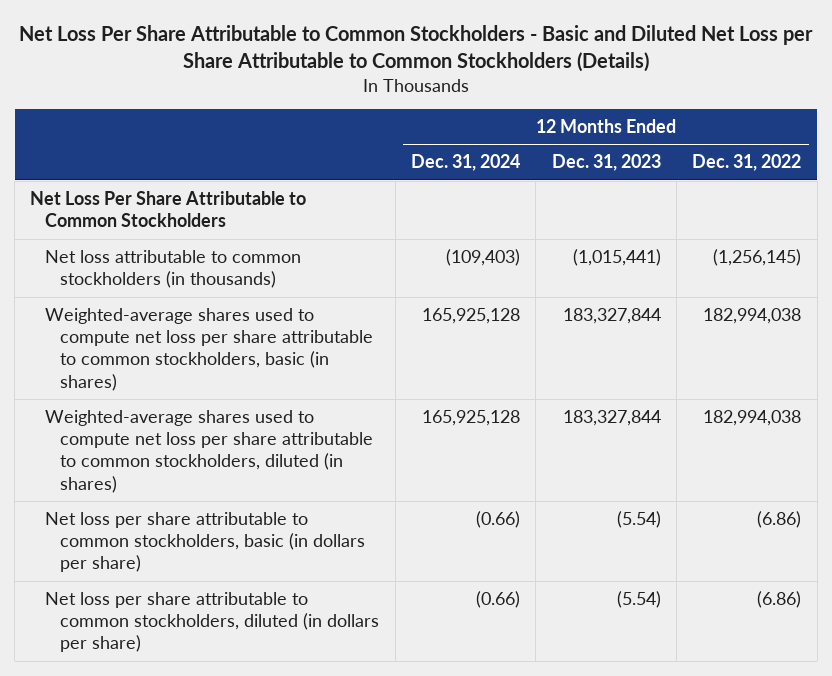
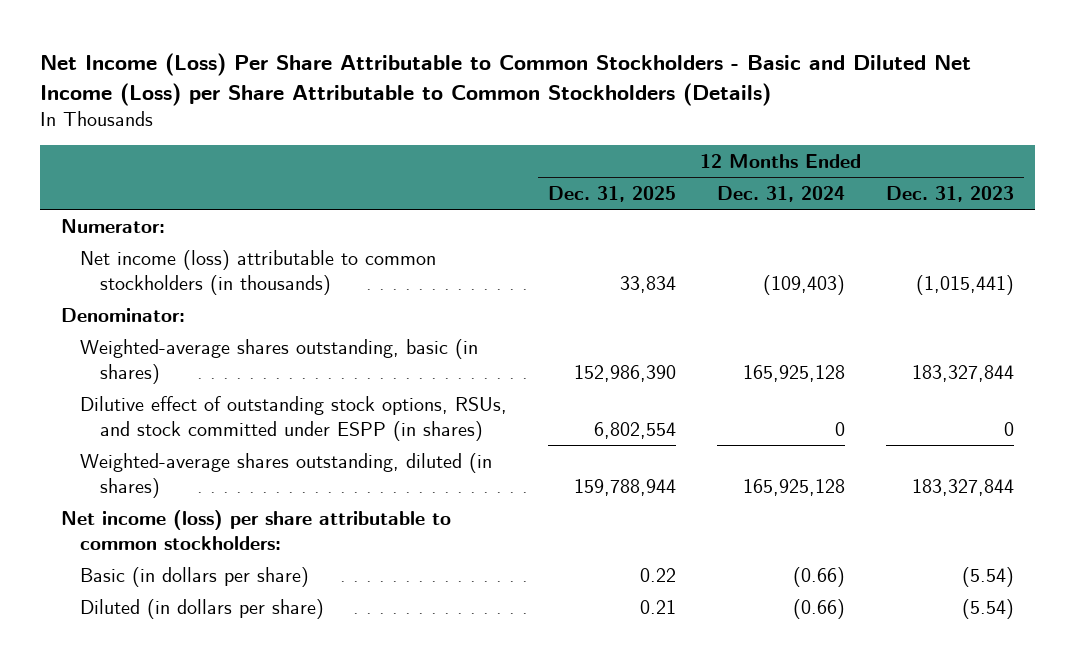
- Net Loss Per Share Attributable to Common Stockholders - Basic and Diluted Net Loss per Share Attributable to Common Stockholders (Details)
+ Net Income (Loss) Per Share Attributable to Common Stockholders - Basic and Diluted Net Income (Loss) per Share Attributable to Common Stockholders (Details)
- | 12 Months Ended Dec. 31, 2024 | 12 Months Ended Dec. 31, 2023 | 12 Months Ended Dec. 31, 2022
+ | 12 Months Ended Dec. 31, 2025 | 12 Months Ended Dec. 31, 2024 | 12 Months Ended Dec. 31, 2023
- Net Loss Per Share Attributable to Common Stockholders
- Net loss attributable to common stockholders (in thousands) | (109,403) | (1,015,441) | (1,256,145)
- Weighted-average shares used to compute net loss per share attributable to common stockholders, basic (in shares) | 165,925,128 | 183,327,844 | 182,994,038
- Weighted-average shares used to compute net loss per share attributable to common stockholders, diluted (in shares) | 165,925,128 | 183,327,844 | 182,994,038
- Net loss per share attributable to common stockholders, basic (in dollars per share) | (0.66) | (5.54) | (6.86)
- Net loss per share attributable to common stockholders, diluted (in dollars per share) | (0.66) | (5.54) | (6.86)
+ Numerator:
+ Net income (loss) attributable to common stockholders (in thousands) | 33,834 | (109,403) | (1,015,441)
+ Denominator:
+ Weighted-average shares outstanding, basic (in shares) | 152,986,390 | 165,925,128 | 183,327,844
+ Dilutive effect of outstanding stock options, RSUs, and stock committed under ESPP (in shares) | 6,802,554 | 0 | 0
+ Weighted-average shares outstanding, diluted (in shares) | 159,788,944 | 165,925,128 | 183,327,844
+ Net income (loss) per share attributable to common stockholders:
+ Basic (in dollars per share) | 0.22 | (0.66) | (5.54)
+ Diluted (in dollars per share) | 0.21 | (0.66) | (5.54)

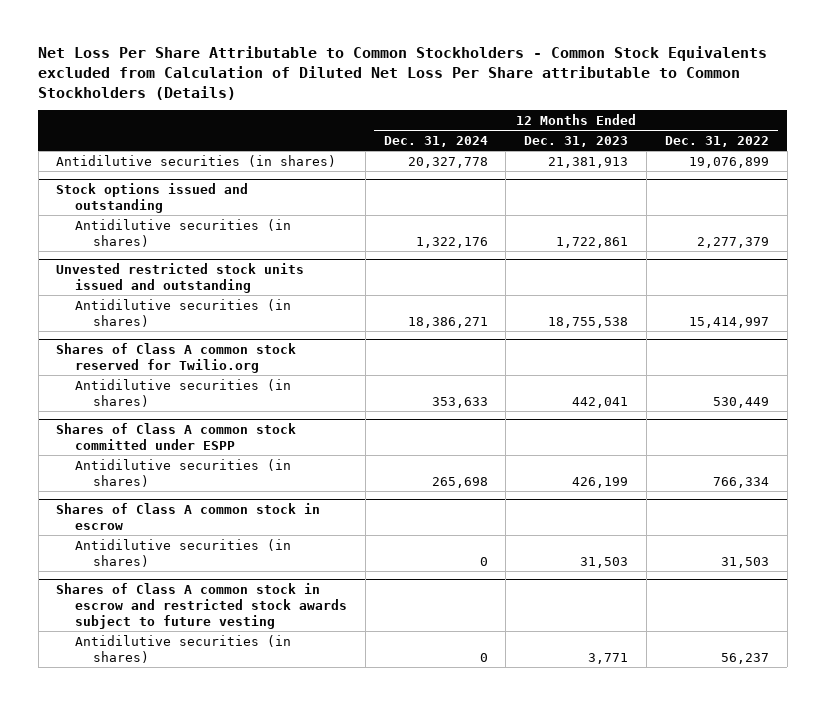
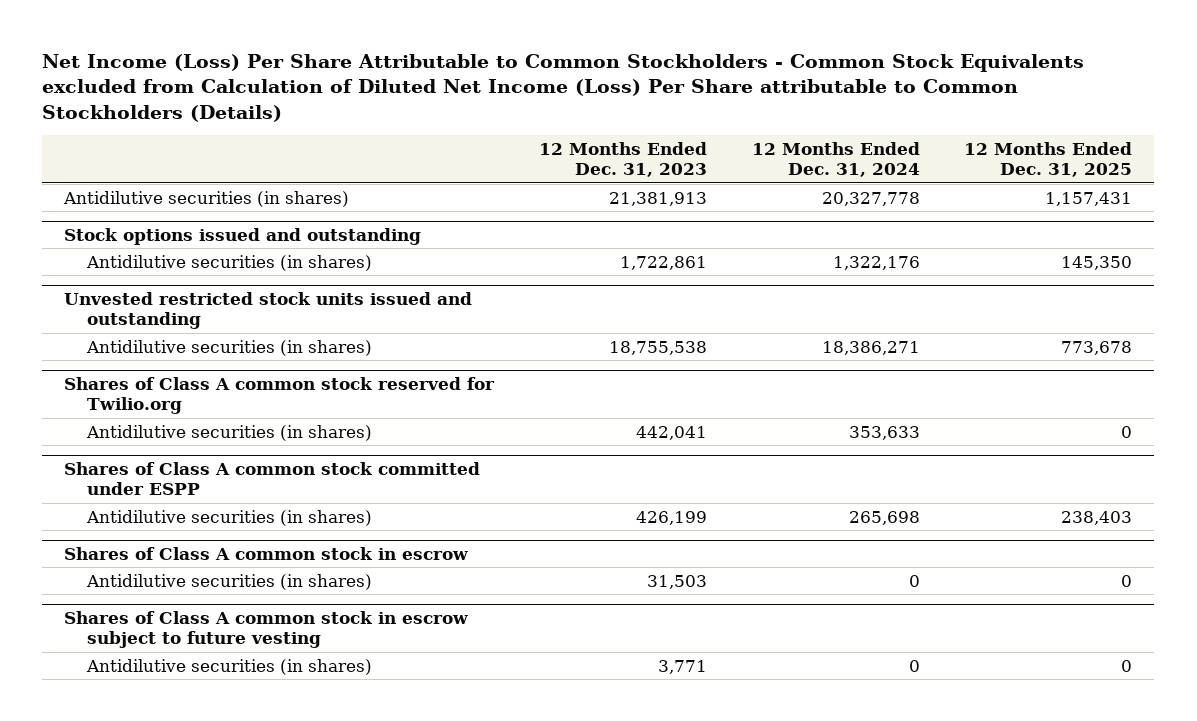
- Net Loss Per Share Attributable to Common Stockholders - Common Stock Equivalents excluded from Calculation of Diluted Net Loss Per Share attributable to Common Stockholders (Details)
+ Net Income (Loss) Per Share Attributable to Common Stockholders - Common Stock Equivalents excluded from Calculation of Diluted Net Income (Loss) Per Share attributable to Common Stockholders (Details)
- | 12 Months Ended Dec. 31, 2024 | 12 Months Ended Dec. 31, 2023 | 12 Months Ended Dec. 31, 2022
+ | 12 Months Ended Dec. 31, 2023 | 12 Months Ended Dec. 31, 2024 | 12 Months Ended Dec. 31, 2025
- Shares of Class A common stock in escrow and restricted stock awards subject to future vesting
+ Shares of Class A common stock in escrow subject to future vesting

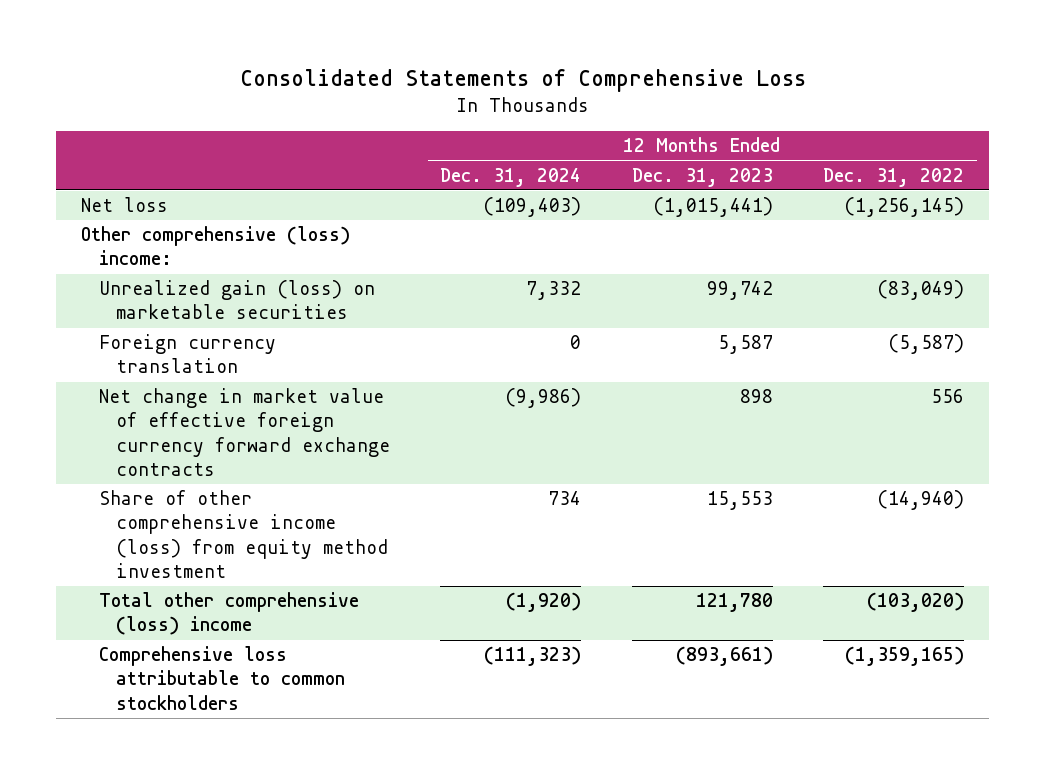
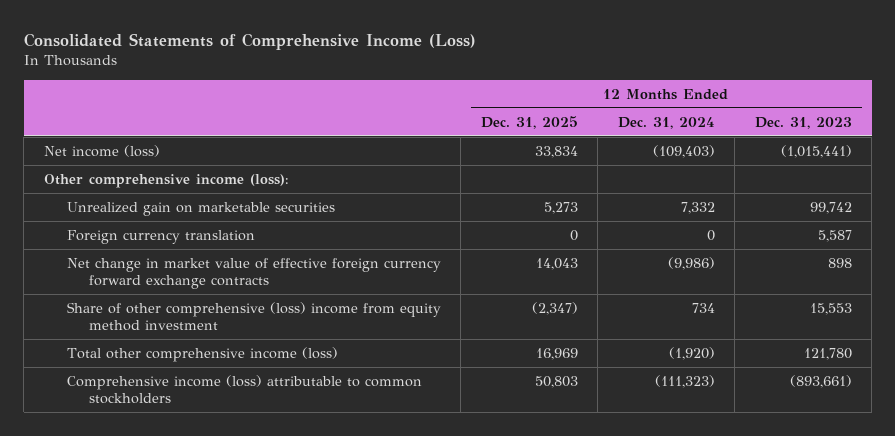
- Consolidated Statements of Comprehensive Loss
+ Consolidated Statements of Comprehensive Income (Loss)
- | 12 Months Ended Dec. 31, 2024 | 12 Months Ended Dec. 31, 2023 | 12 Months Ended Dec. 31, 2022
+ | 12 Months Ended Dec. 31, 2025 | 12 Months Ended Dec. 31, 2024 | 12 Months Ended Dec. 31, 2023
- Net loss | (109,403) | (1,015,441) | (1,256,145)
- Other comprehensive (loss) income:
- Unrealized gain (loss) on marketable securities | 7,332 | 99,742 | (83,049)
+ Net income (loss) | 33,834 | (109,403) | (1,015,441)
+ Other comprehensive income (loss):
+ Unrealized gain on marketable securities | 5,273 | 7,332 | 99,742
- Share of other comprehensive income (loss) from equity method investment | 734 | 15,553 | (14,940)
- Total other comprehensive (loss) income | (1,920) | 121,780 | (103,020)
- Comprehensive loss attributable to common stockholders | (111,323) | (893,661) | (1,359,165)
+ Share of other comprehensive (loss) income from equity method investment | (2,347) | 734 | 15,553
+ Total other comprehensive income (loss) | 16,969 | (1,920) | 121,780
+ Comprehensive income (loss) attributable to common stockholders | 50,803 | (111,323) | (893,661)

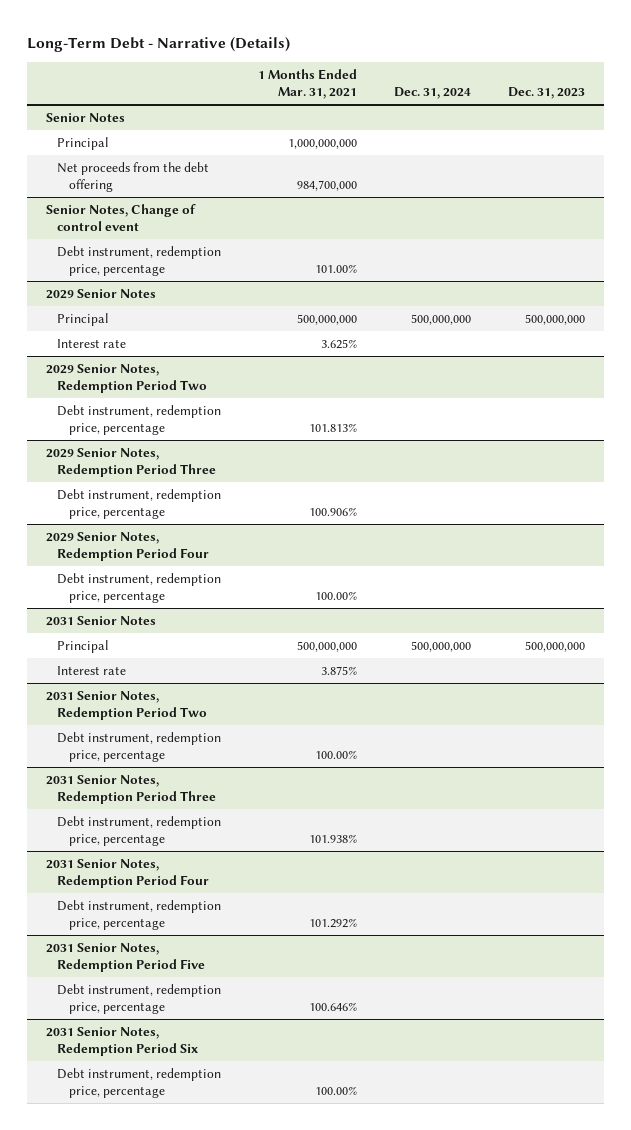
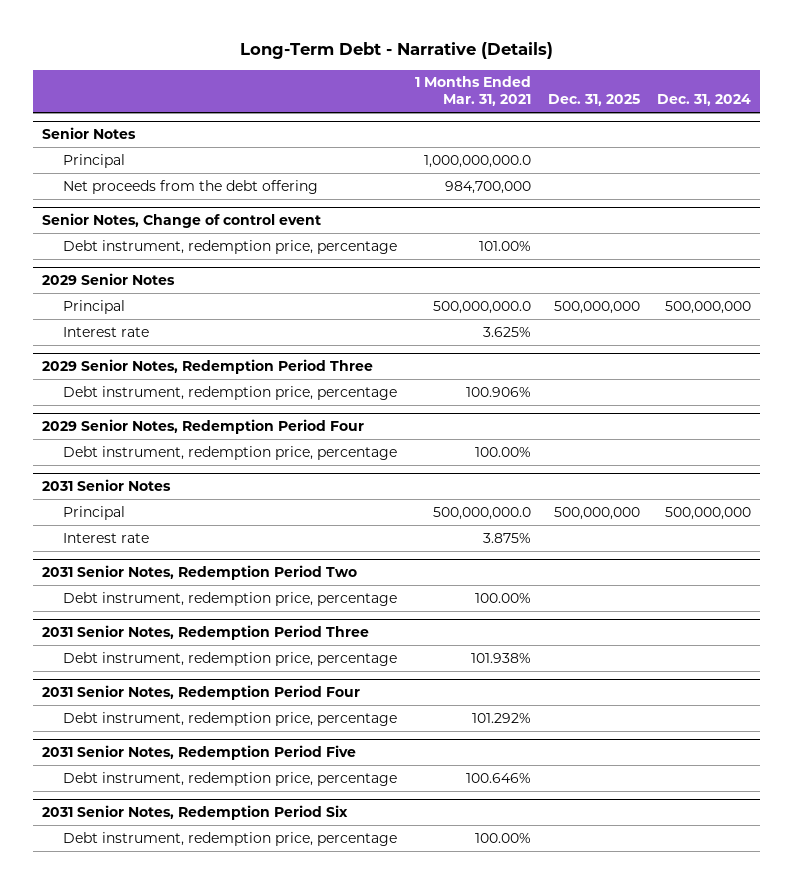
- | 1 Months Ended Mar. 31, 2021 | Dec. 31, 2024 | Dec. 31, 2023
+ | 1 Months Ended Mar. 31, 2021 | Dec. 31, 2025 | Dec. 31, 2024
@ Senior Notes
- Principal | 1,000,000,000 | |
+ Principal | 1,000,000,000.0 | |
@ 2029 Senior Notes
- Principal | 500,000,000 | 500,000,000 | 500,000,000
+ Principal | 500,000,000.0 | 500,000,000 | 500,000,000
- 2029 Senior Notes, Redemption Period Two
- Debt instrument, redemption price, percentage | 101.813% | |
@ 2031 Senior Notes
- Principal | 500,000,000 | 500,000,000 | 500,000,000
+ Principal | 500,000,000.0 | 500,000,000 | 500,000,000

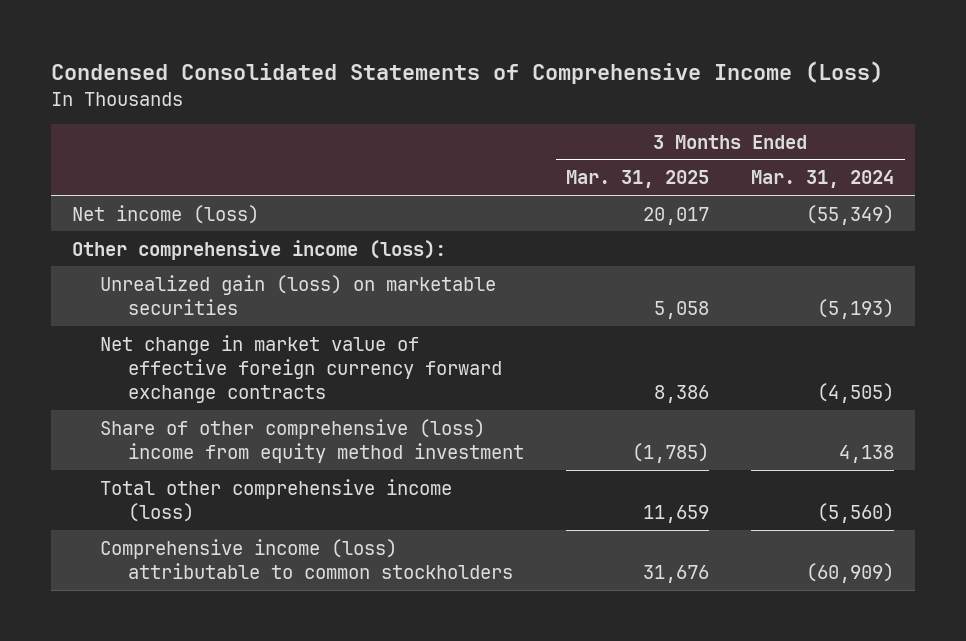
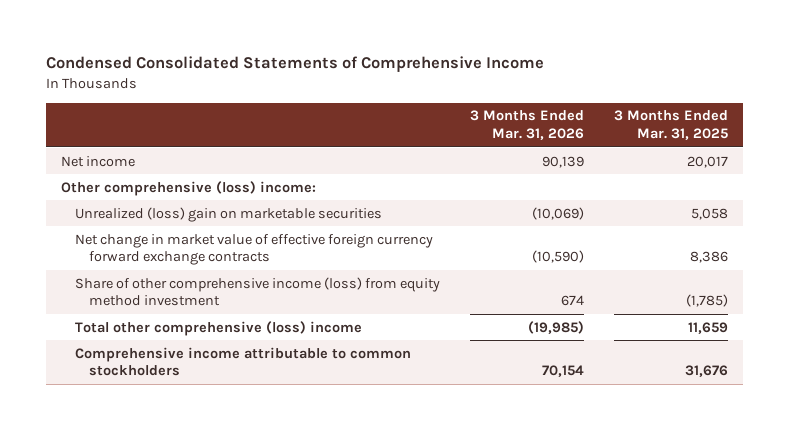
- Condensed Consolidated Statements of Comprehensive Income (Loss)
+ Condensed Consolidated Statements of Comprehensive Income
- | 3 Months Ended Mar. 31, 2025 | 3 Months Ended Mar. 31, 2024
+ | 3 Months Ended Mar. 31, 2026 | 3 Months Ended Mar. 31, 2025
- Net income (loss) | 20,017 | (55,349)
- Other comprehensive income (loss):
- Unrealized gain (loss) on marketable securities | 5,058 | (5,193)
+ Net income | 90,139 | 20,017
+ Other comprehensive (loss) income:
+ Unrealized (loss) gain on marketable securities | (10,069) | 5,058
- Share of other comprehensive (loss) income from equity method investment | (1,785) | 4,138
- Total other comprehensive income (loss) | 11,659 | (5,560)
- Comprehensive income (loss) attributable to common stockholders | 31,676 | (60,909)
+ Share of other comprehensive income (loss) from equity method investment | 674 | (1,785)
+ Total other comprehensive (loss) income | (19,985) | 11,659
+ Comprehensive income attributable to common stockholders | 70,154 | 31,676

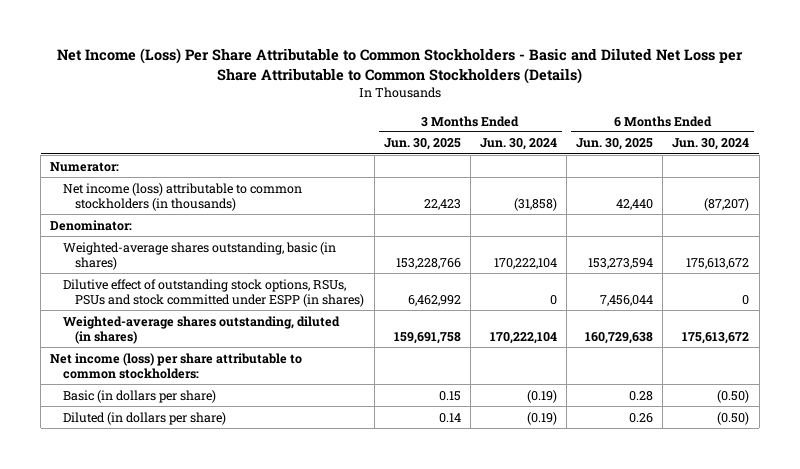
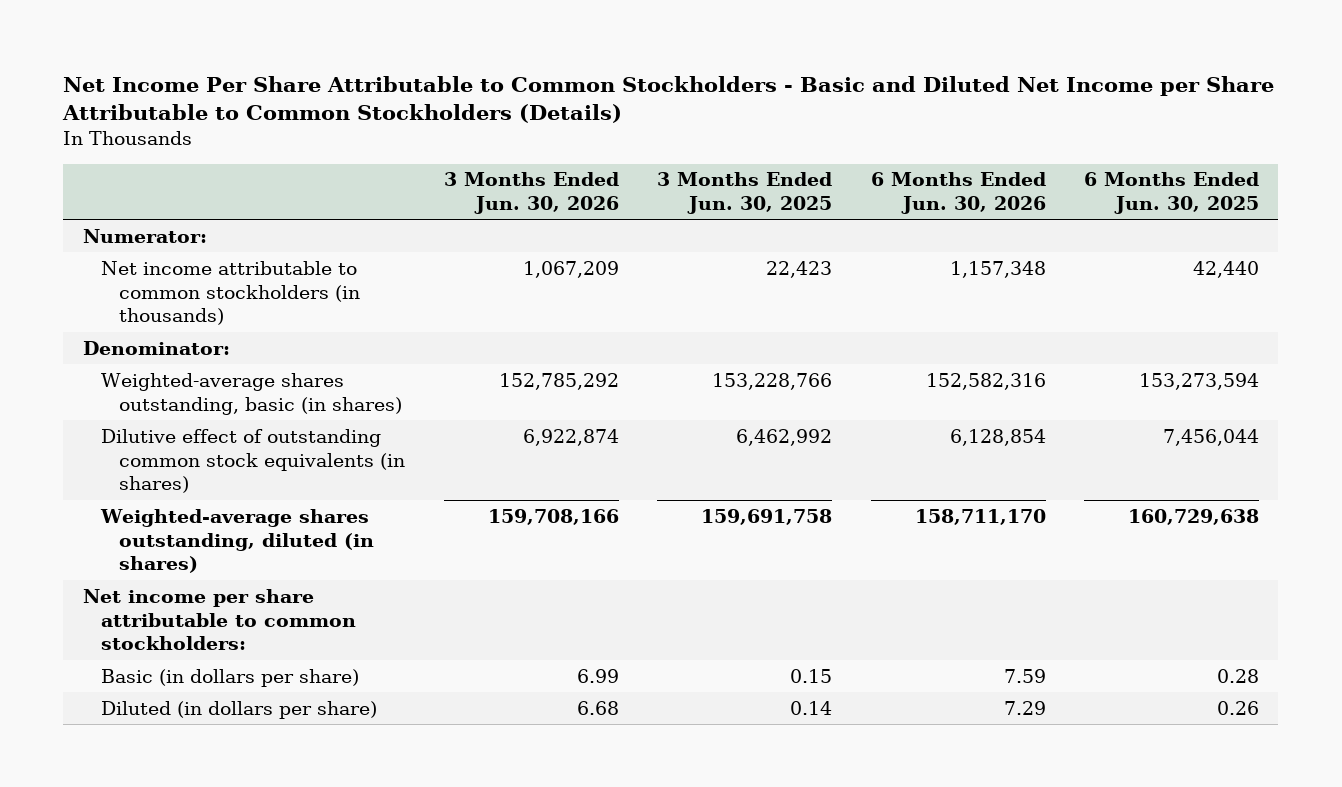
- Net Income (Loss) Per Share Attributable to Common Stockholders - Basic and Diluted Net Loss per Share Attributable to Common Stockholders (Details)
+ Net Income Per Share Attributable to Common Stockholders - Basic and Diluted Net Income per Share Attributable to Common Stockholders (Details)
- | 3 Months Ended Jun. 30, 2025 | 3 Months Ended Jun. 30, 2024 | 6 Months Ended Jun. 30, 2025 | 6 Months Ended Jun. 30, 2024
+ | 3 Months Ended Jun. 30, 2026 | 3 Months Ended Jun. 30, 2025 | 6 Months Ended Jun. 30, 2026 | 6 Months Ended Jun. 30, 2025
- Net income (loss) attributable to common stockholders (in thousands) | 22,423 | (31,858) | 42,440 | (87,207)
+ Net income attributable to common stockholders (in thousands) | 1,067,209 | 22,423 | 1,157,348 | 42,440
- Dilutive effect of outstanding stock options, RSUs, PSUs and stock committed under ESPP (in shares) | 6,462,992 | 0 | 7,456,044 | 0
+ Dilutive effect of outstanding common stock equivalents (in shares) | 6,922,874 | 6,462,992 | 6,128,854 | 7,456,044
- Net income (loss) per share attributable to common stockholders:
+ Net income per share attributable to common stockholders:

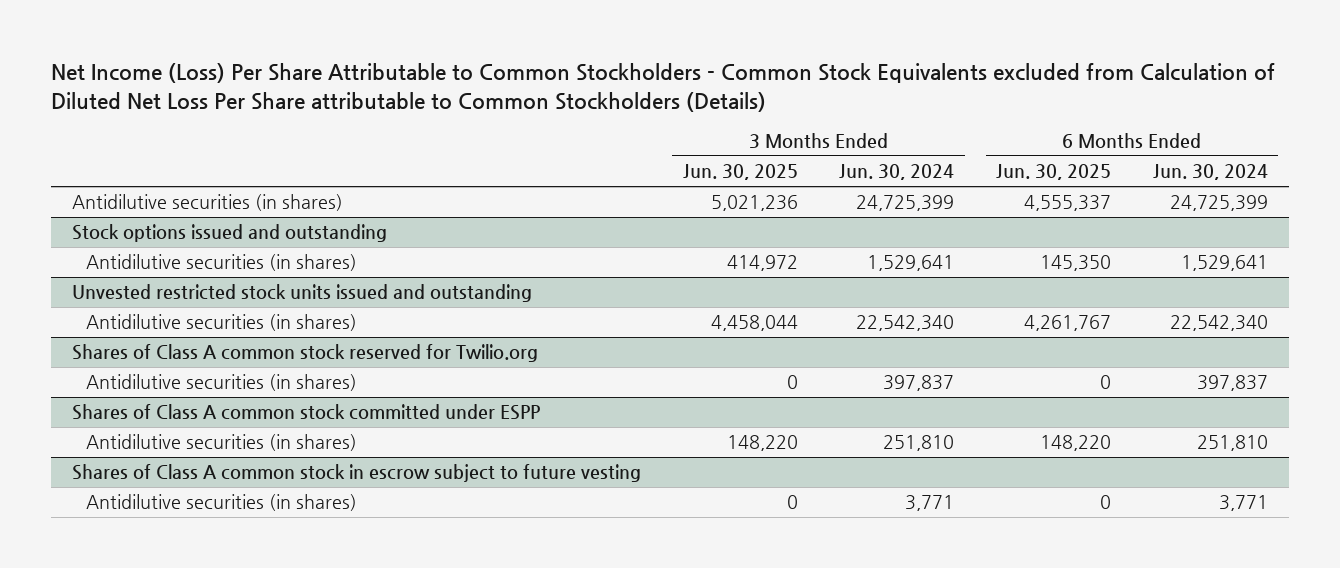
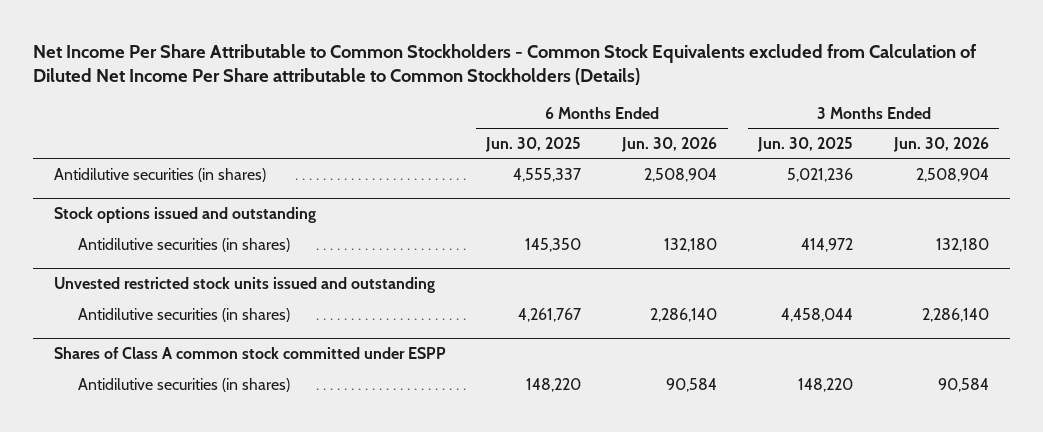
- Net Income (Loss) Per Share Attributable to Common Stockholders - Common Stock Equivalents excluded from Calculation of Diluted Net Loss Per Share attributable to Common Stockholders (Details)
+ Net Income Per Share Attributable to Common Stockholders - Common Stock Equivalents excluded from Calculation of Diluted Net Income Per Share attributable to Common Stockholders (Details)
- | 3 Months Ended Jun. 30, 2025 | 3 Months Ended Jun. 30, 2024 | 6 Months Ended Jun. 30, 2025 | 6 Months Ended Jun. 30, 2024
+ | 6 Months Ended Jun. 30, 2025 | 6 Months Ended Jun. 30, 2026 | 3 Months Ended Jun. 30, 2025 | 3 Months Ended Jun. 30, 2026
- Shares of Class A common stock reserved for Twilio.org
- Antidilutive securities (in shares) | 0 | 397,837 | 0 | 397,837
- Shares of Class A common stock in escrow subject to future vesting
- Antidilutive securities (in shares) | 0 | 3,771 | 0 | 3,771

